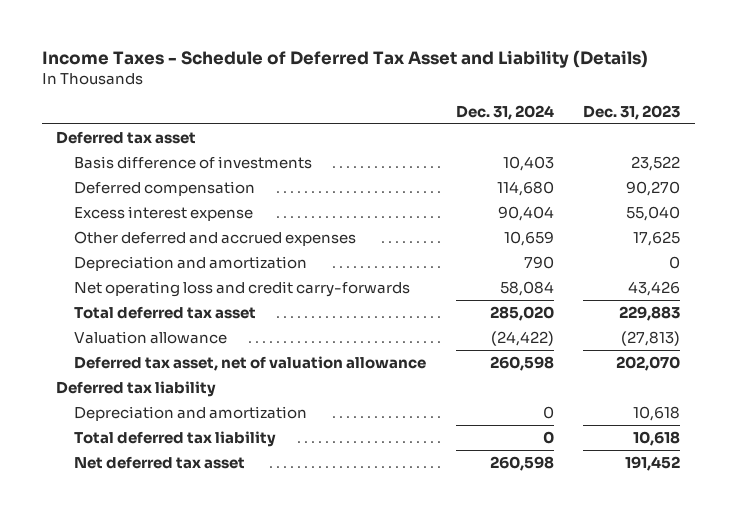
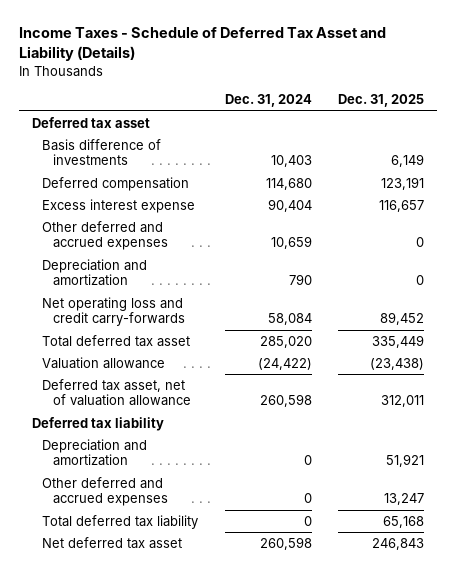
- | Dec. 31, 2024 | Dec. 31, 2023
+ | Dec. 31, 2024 | Dec. 31, 2025
+ Other deferred and accrued expenses | 0 | 13,247

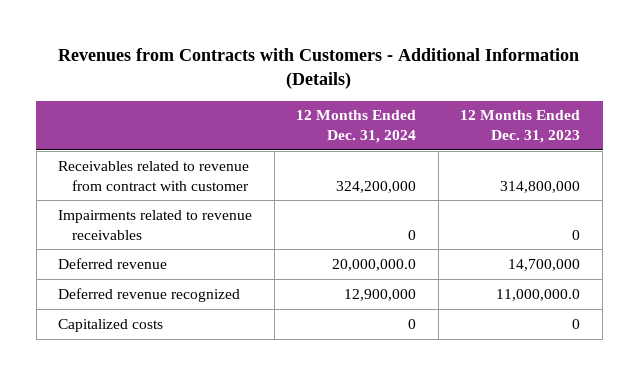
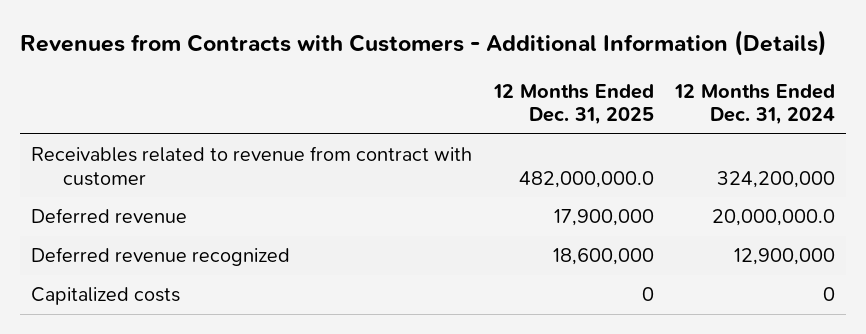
- | 12 Months Ended Dec. 31, 2024 | 12 Months Ended Dec. 31, 2023
+ | 12 Months Ended Dec. 31, 2025 | 12 Months Ended Dec. 31, 2024
- Impairments related to revenue receivables | 0 | 0

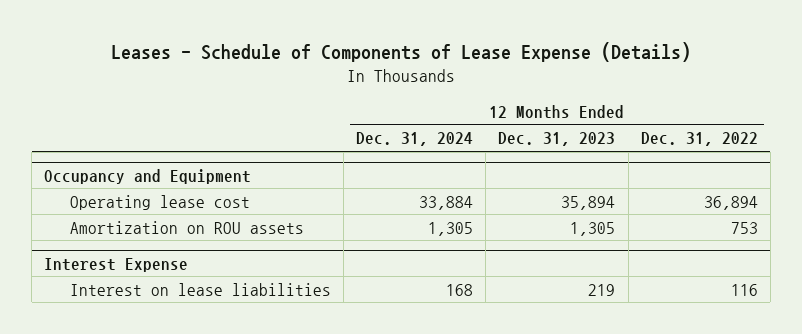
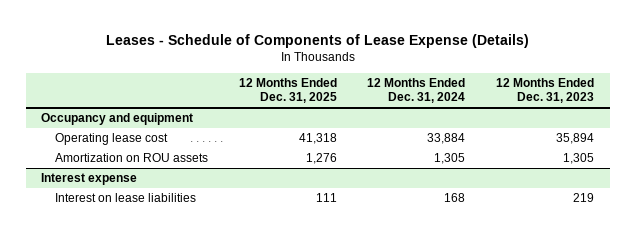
- | 12 Months Ended Dec. 31, 2024 | 12 Months Ended Dec. 31, 2023 | 12 Months Ended Dec. 31, 2022
+ | 12 Months Ended Dec. 31, 2025 | 12 Months Ended Dec. 31, 2024 | 12 Months Ended Dec. 31, 2023
- Occupancy and Equipment
+ Occupancy and equipment
- Interest Expense
+ Interest expense

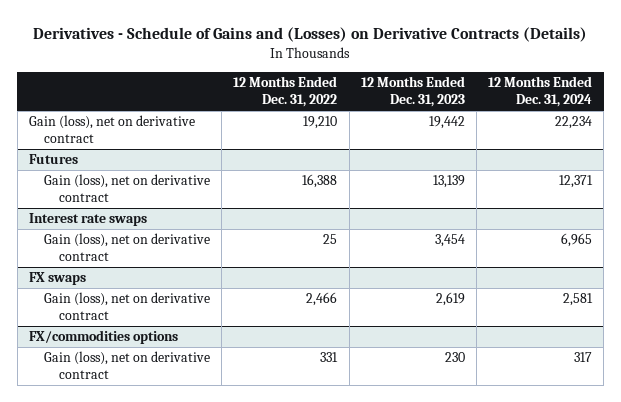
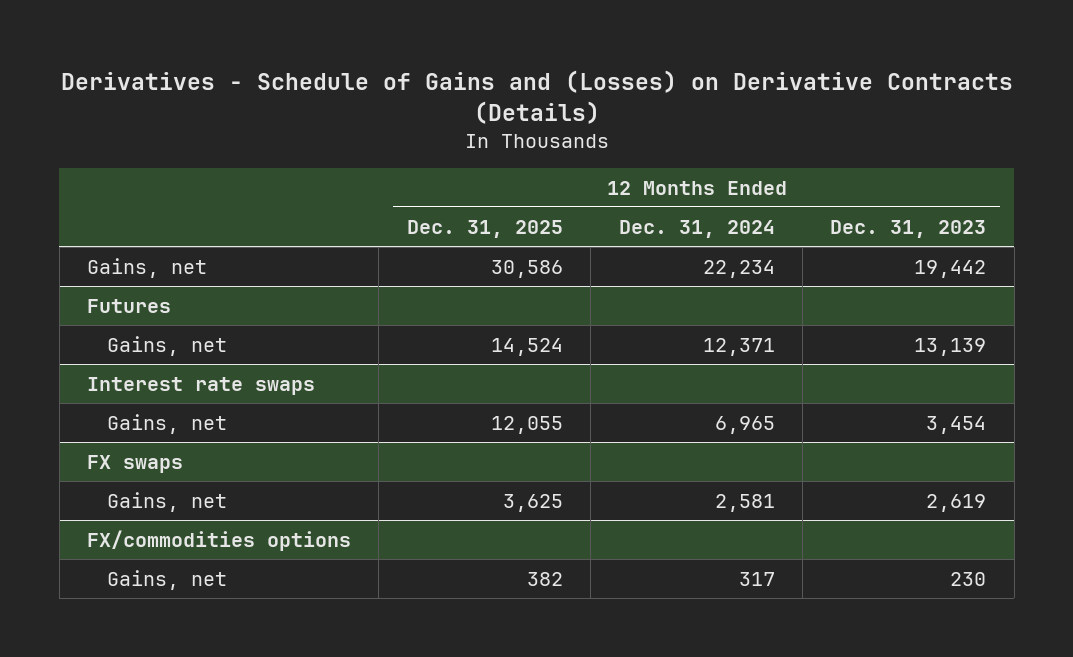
- | 12 Months Ended Dec. 31, 2022 | 12 Months Ended Dec. 31, 2023 | 12 Months Ended Dec. 31, 2024
+ | 12 Months Ended Dec. 31, 2025 | 12 Months Ended Dec. 31, 2024 | 12 Months Ended Dec. 31, 2023
- Gain (loss), net on derivative contract | 19,210 | 19,442 | 22,234
+ Gains, net | 30,586 | 22,234 | 19,442
@ Futures
- Gain (loss), net on derivative contract | 16,388 | 13,139 | 12,371
+ Gains, net | 14,524 | 12,371 | 13,139
@ Interest rate swaps
- Gain (loss), net on derivative contract | 25 | 3,454 | 6,965
+ Gains, net | 12,055 | 6,965 | 3,454
@ FX swaps
- Gain (loss), net on derivative contract | 2,466 | 2,619 | 2,581
+ Gains, net | 3,625 | 2,581 | 2,619
@ FX/commodities options
- Gain (loss), net on derivative contract | 331 | 230 | 317
+ Gains, net | 382 | 317 | 230

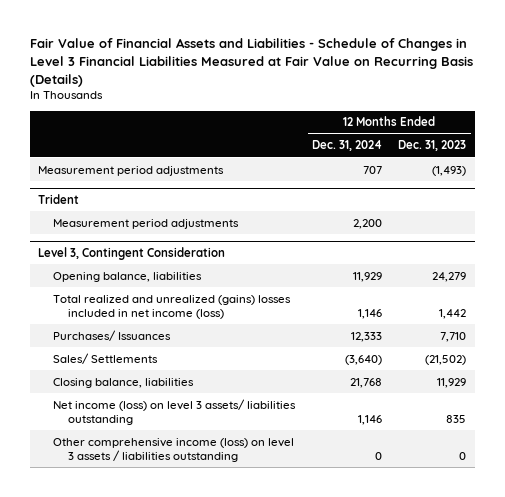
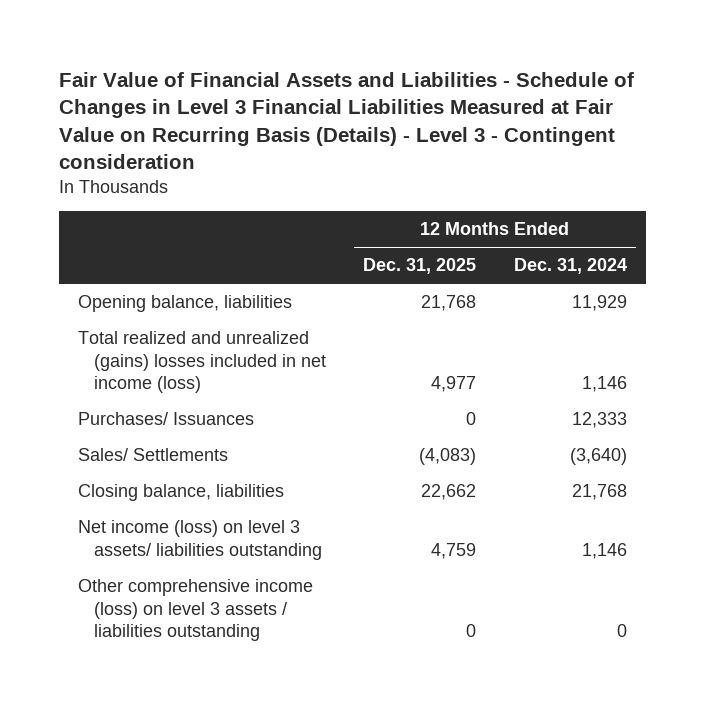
- Fair Value of Financial Assets and Liabilities - Schedule of Changes in Level 3 Financial Liabilities Measured at Fair Value on Recurring Basis (Details)
+ Fair Value of Financial Assets and Liabilities - Schedule of Changes in Level 3 Financial Liabilities Measured at Fair Value on Recurring Basis (Details) - Level 3 - Contingent consideration
- | 12 Months Ended Dec. 31, 2024 | 12 Months Ended Dec. 31, 2023
+ | 12 Months Ended Dec. 31, 2025 | 12 Months Ended Dec. 31, 2024
- Measurement period adjustments | 707 | (1,493)
- Trident
- Measurement period adjustments | 2,200 |
- Level 3, Contingent Consideration

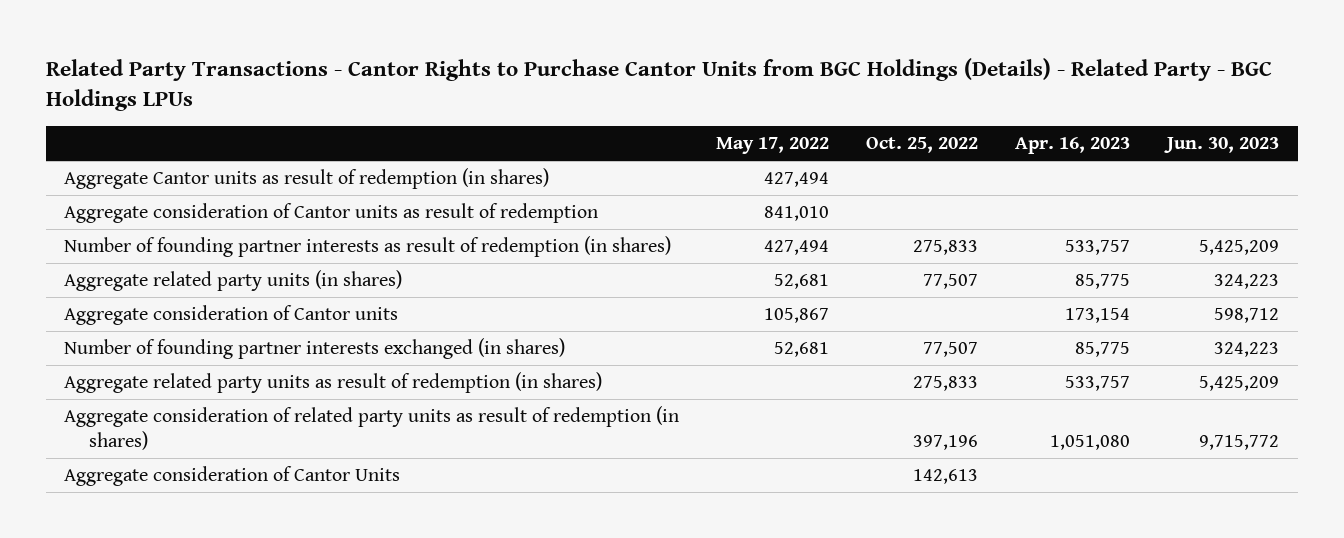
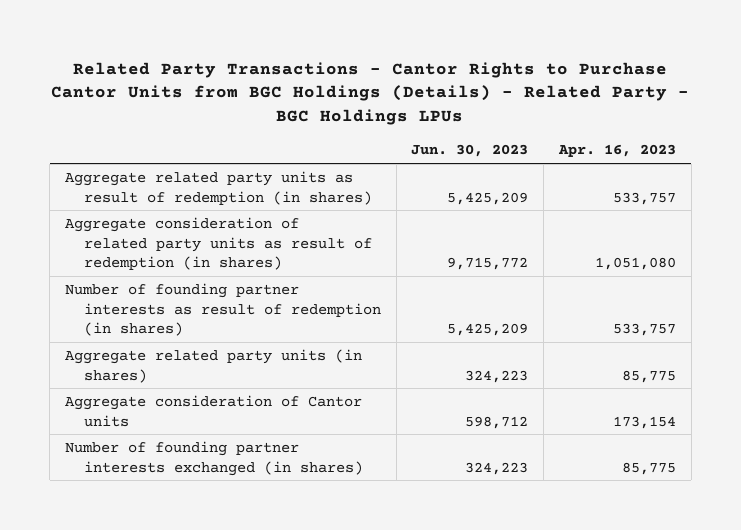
- | May 17, 2022 | Oct. 25, 2022 | Apr. 16, 2023 | Jun. 30, 2023
+ | Jun. 30, 2023 | Apr. 16, 2023
- Aggregate Cantor units as result of redemption (in shares) | 427,494 | | |
- Aggregate consideration of Cantor units as result of redemption | 841,010 | | |
moved up: Aggregate related party units as result of redemption (in shares) | 5,425,209 | 533,757
moved up: Aggregate consideration of related party units as result of redemption (in shares) | 9,715,772 | 1,051,080
- Aggregate consideration of Cantor Units | | 142,613 | |

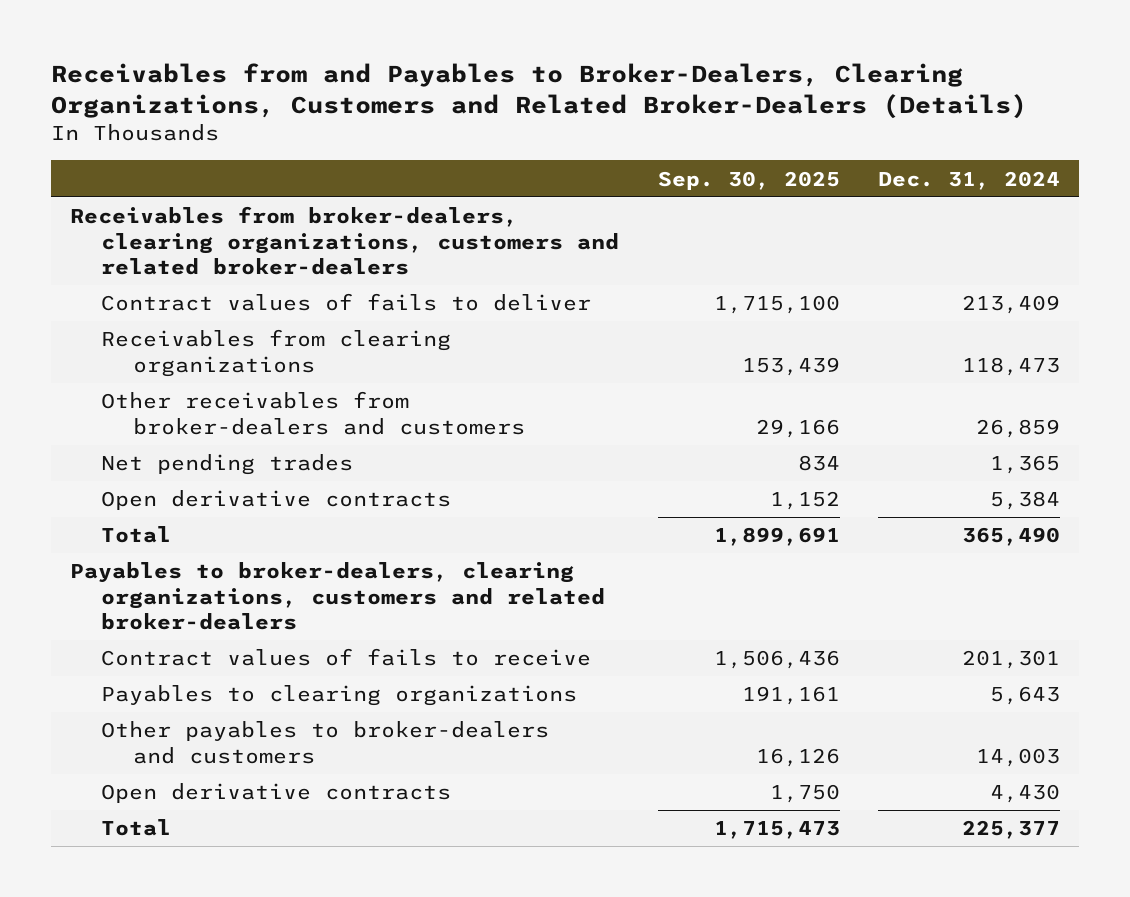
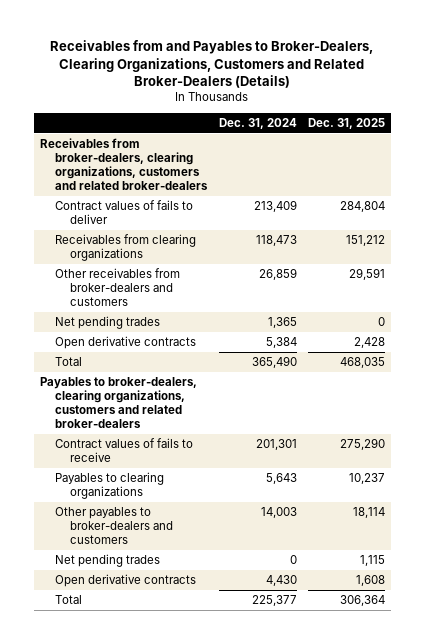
- | Sep. 30, 2025 | Dec. 31, 2024
+ | Dec. 31, 2024 | Dec. 31, 2025
+ Net pending trades | 0 | 1,115

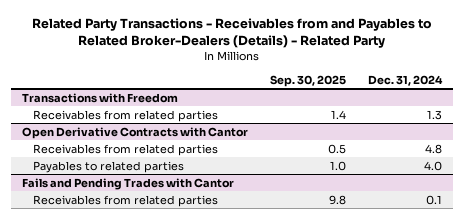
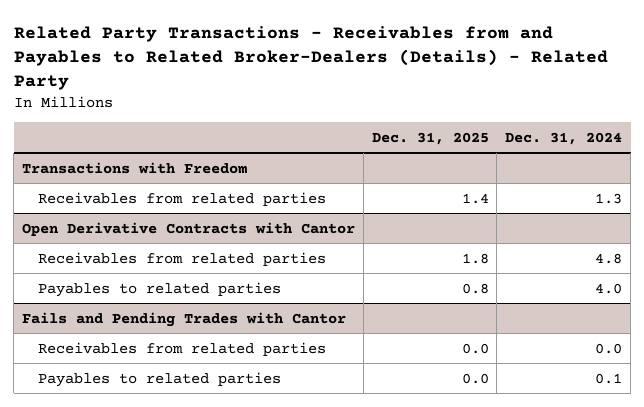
- | Sep. 30, 2025 | Dec. 31, 2024
+ | Dec. 31, 2025 | Dec. 31, 2024
@ Fails and Pending Trades with Cantor
- Receivables from related parties | 9.8 | 0.1
+ Receivables from related parties | 0.0 | 0.0
+ Payables to related parties | 0.0 | 0.1

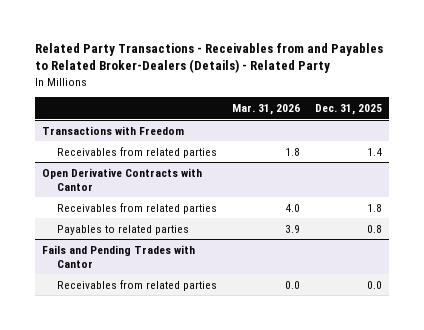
- | Dec. 31, 2025 | Dec. 31, 2024
+ | Mar. 31, 2026 | Dec. 31, 2025
@ Fails and Pending Trades with Cantor
- Payables to related parties | 0.0 | 0.1

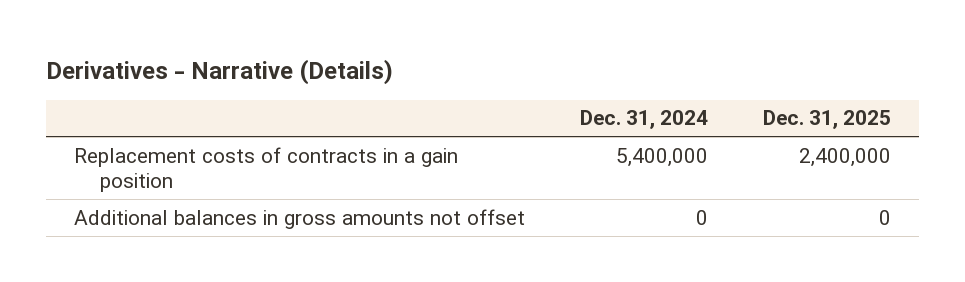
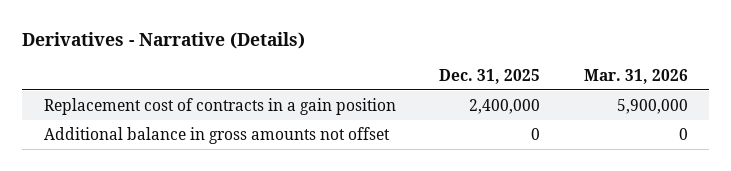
- | Dec. 31, 2024 | Dec. 31, 2025
+ | Dec. 31, 2025 | Mar. 31, 2026
- Replacement costs of contracts in a gain position | 5,400,000 | 2,400,000
- Additional balances in gross amounts not offset | 0 | 0
+ Replacement cost of contracts in a gain position | 2,400,000 | 5,900,000
+ Additional balance in gross amounts not offset | 0 | 0

